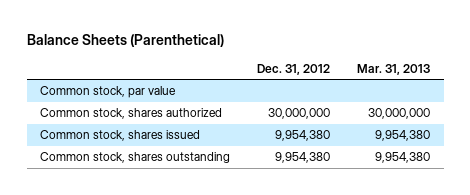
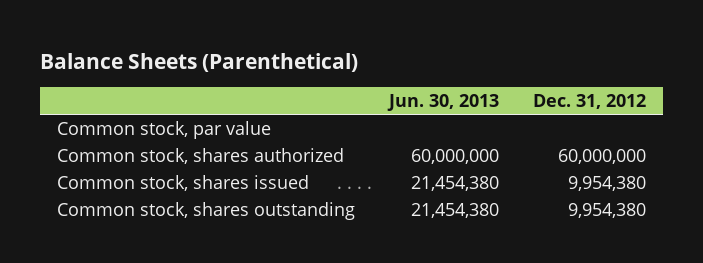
- | Dec. 31, 2012 | Mar. 31, 2013
+ | Jun. 30, 2013 | Dec. 31, 2012
- Common stock, shares authorized | 30,000,000 | 30,000,000
+ Common stock, shares authorized | 60,000,000 | 60,000,000

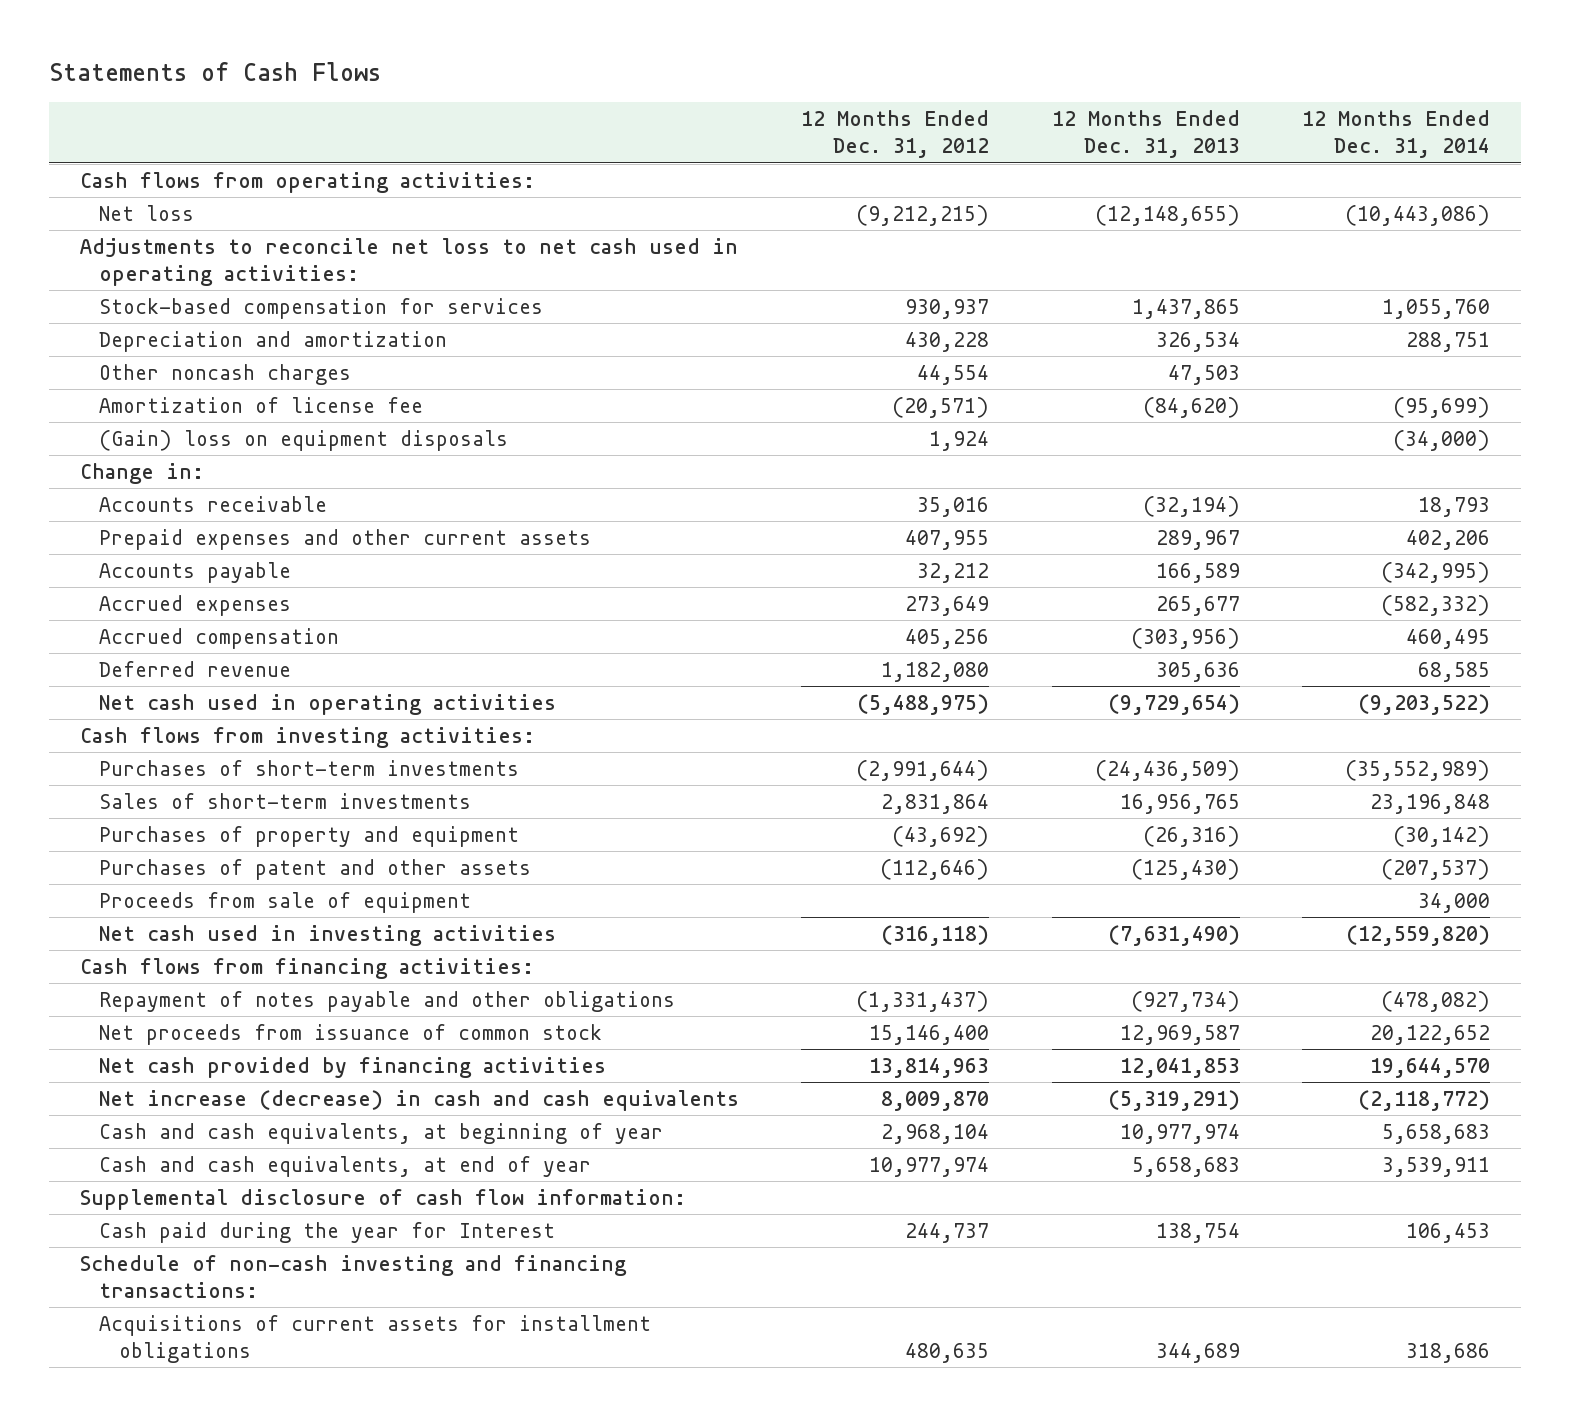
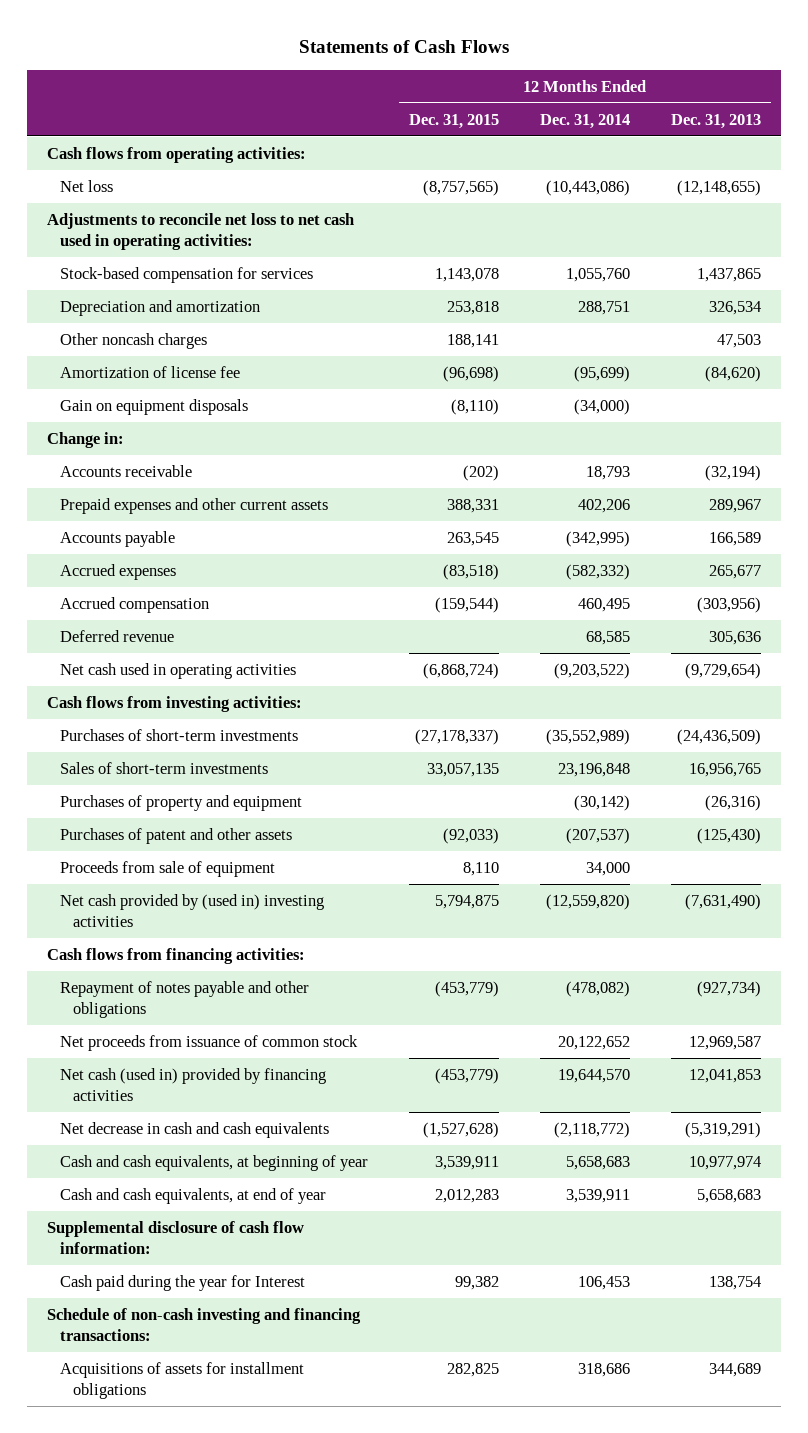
- | 12 Months Ended Dec. 31, 2012 | 12 Months Ended Dec. 31, 2013 | 12 Months Ended Dec. 31, 2014
+ | 12 Months Ended Dec. 31, 2015 | 12 Months Ended Dec. 31, 2014 | 12 Months Ended Dec. 31, 2013
- (Gain) loss on equipment disposals | 1,924 | | (34,000)
+ Gain on equipment disposals | (8,110) | (34,000) |
- Net cash used in investing activities | (316,118) | (7,631,490) | (12,559,820)
+ Net cash provided by (used in) investing activities | 5,794,875 | (12,559,820) | (7,631,490)
- Net cash provided by financing activities | 13,814,963 | 12,041,853 | 19,644,570
- Net increase (decrease) in cash and cash equivalents | 8,009,870 | (5,319,291) | (2,118,772)
+ Net cash (used in) provided by financing activities | (453,779) | 19,644,570 | 12,041,853
+ Net decrease in cash and cash equivalents | (1,527,628) | (2,118,772) | (5,319,291)
- Acquisitions of current assets for installment obligations | 480,635 | 344,689 | 318,686
+ Acquisitions of assets for installment obligations | 282,825 | 318,686 | 344,689

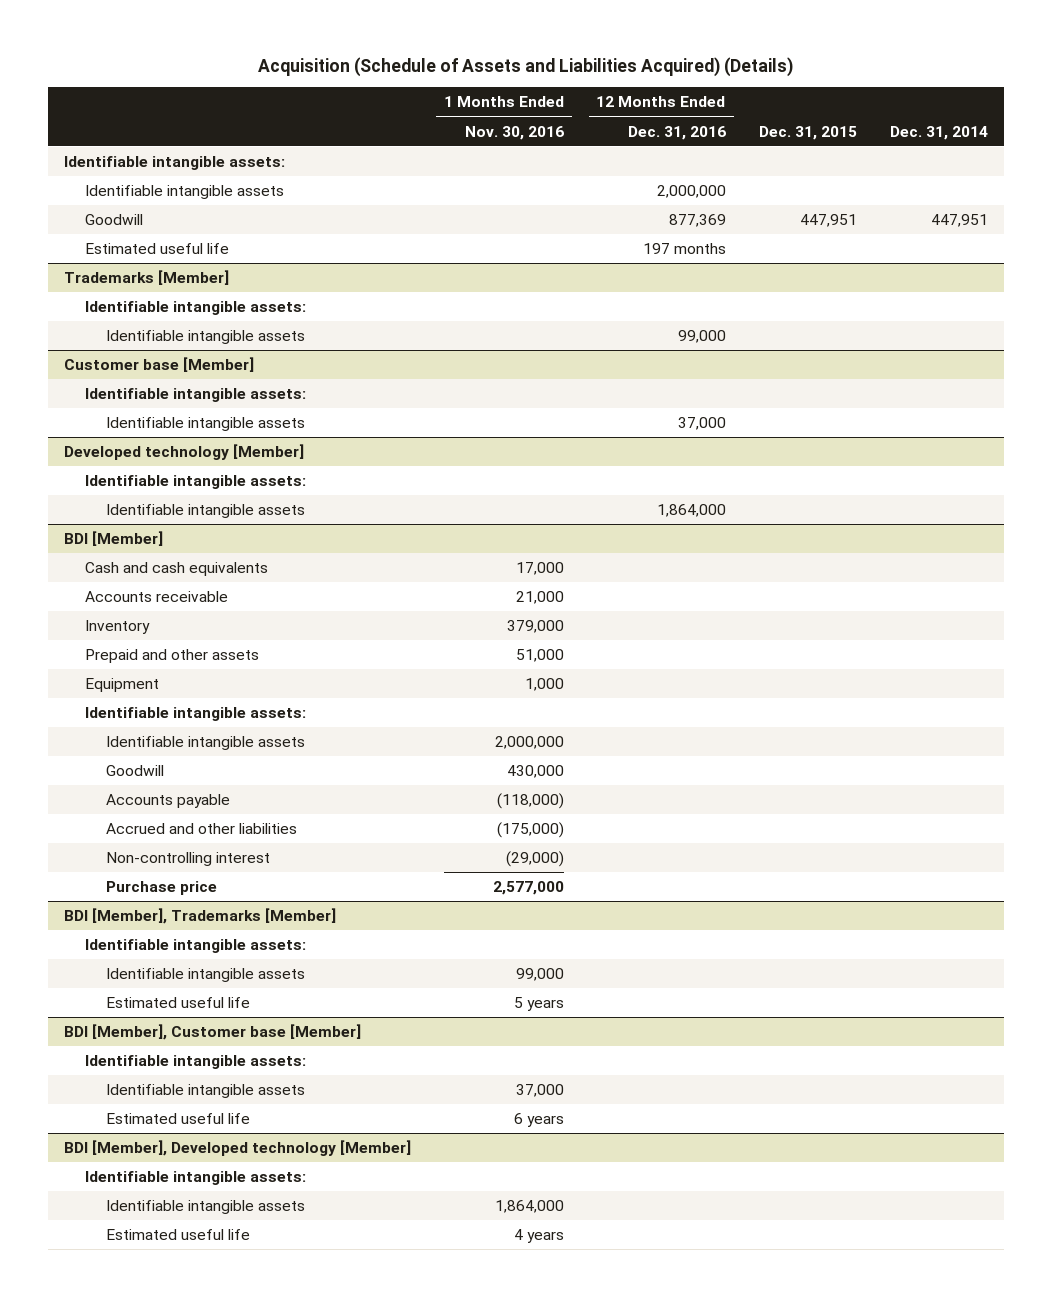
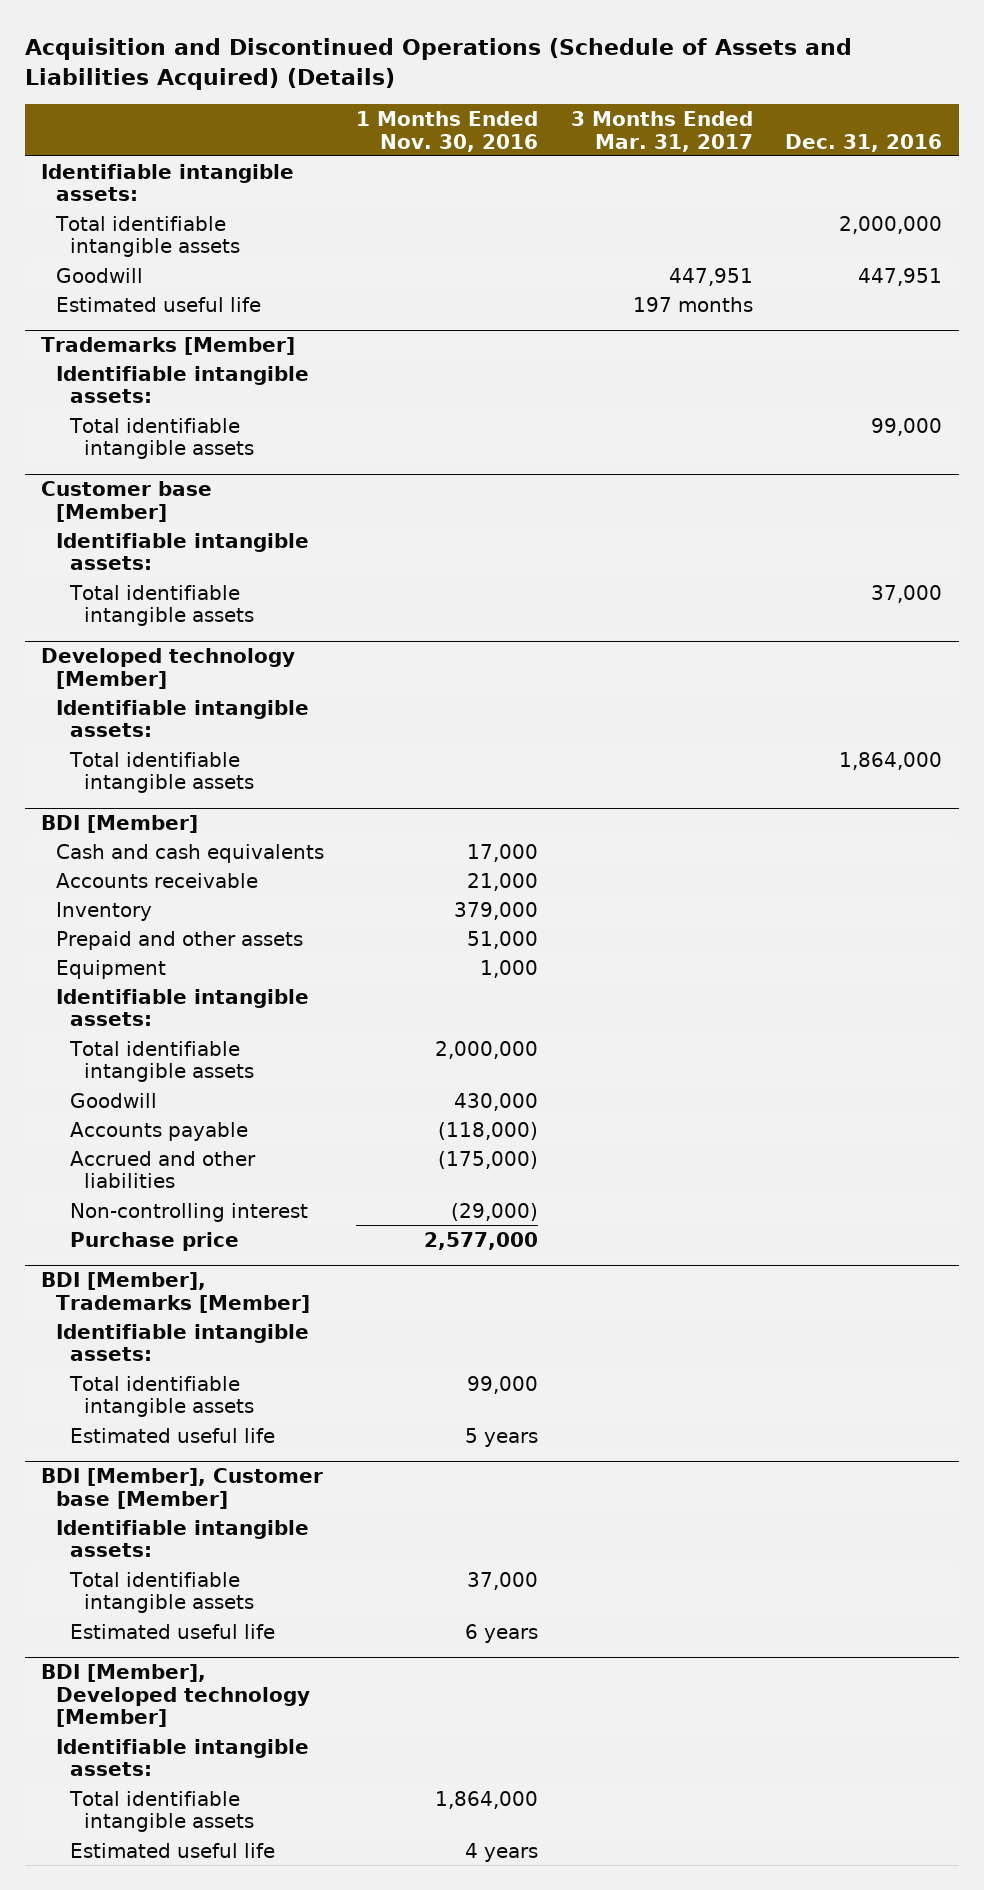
- Acquisition (Schedule of Assets and Liabilities Acquired) (Details)
+ Acquisition and Discontinued Operations (Schedule of Assets and Liabilities Acquired) (Details)
- | 1 Months Ended Nov. 30, 2016 | 12 Months Ended Dec. 31, 2016 | Dec. 31, 2015 | Dec. 31, 2014
+ | 1 Months Ended Nov. 30, 2016 | 3 Months Ended Mar. 31, 2017 | Dec. 31, 2016
- Identifiable intangible assets | | 2,000,000 | |
+ Total identifiable intangible assets | | | 2,000,000
@ Trademarks [Member]
- Identifiable intangible assets | | 99,000 | |
+ Total identifiable intangible assets | | | 99,000
@ Customer base [Member]
- Identifiable intangible assets | | 37,000 | |
+ Total identifiable intangible assets | | | 37,000
@ Developed technology [Member]
- Identifiable intangible assets | | 1,864,000 | |
+ Total identifiable intangible assets | | | 1,864,000
@ BDI [Member]
- Identifiable intangible assets | 2,000,000 | | |
+ Total identifiable intangible assets | 2,000,000 | |
@ BDI [Member], Trademarks [Member]
- Identifiable intangible assets | 99,000 | | |
+ Total identifiable intangible assets | 99,000 | |
@ BDI [Member], Customer base [Member]
- Identifiable intangible assets | 37,000 | | |
+ Total identifiable intangible assets | 37,000 | |
@ BDI [Member], Developed technology [Member]
- Identifiable intangible assets | 1,864,000 | | |
+ Total identifiable intangible assets | 1,864,000 | |

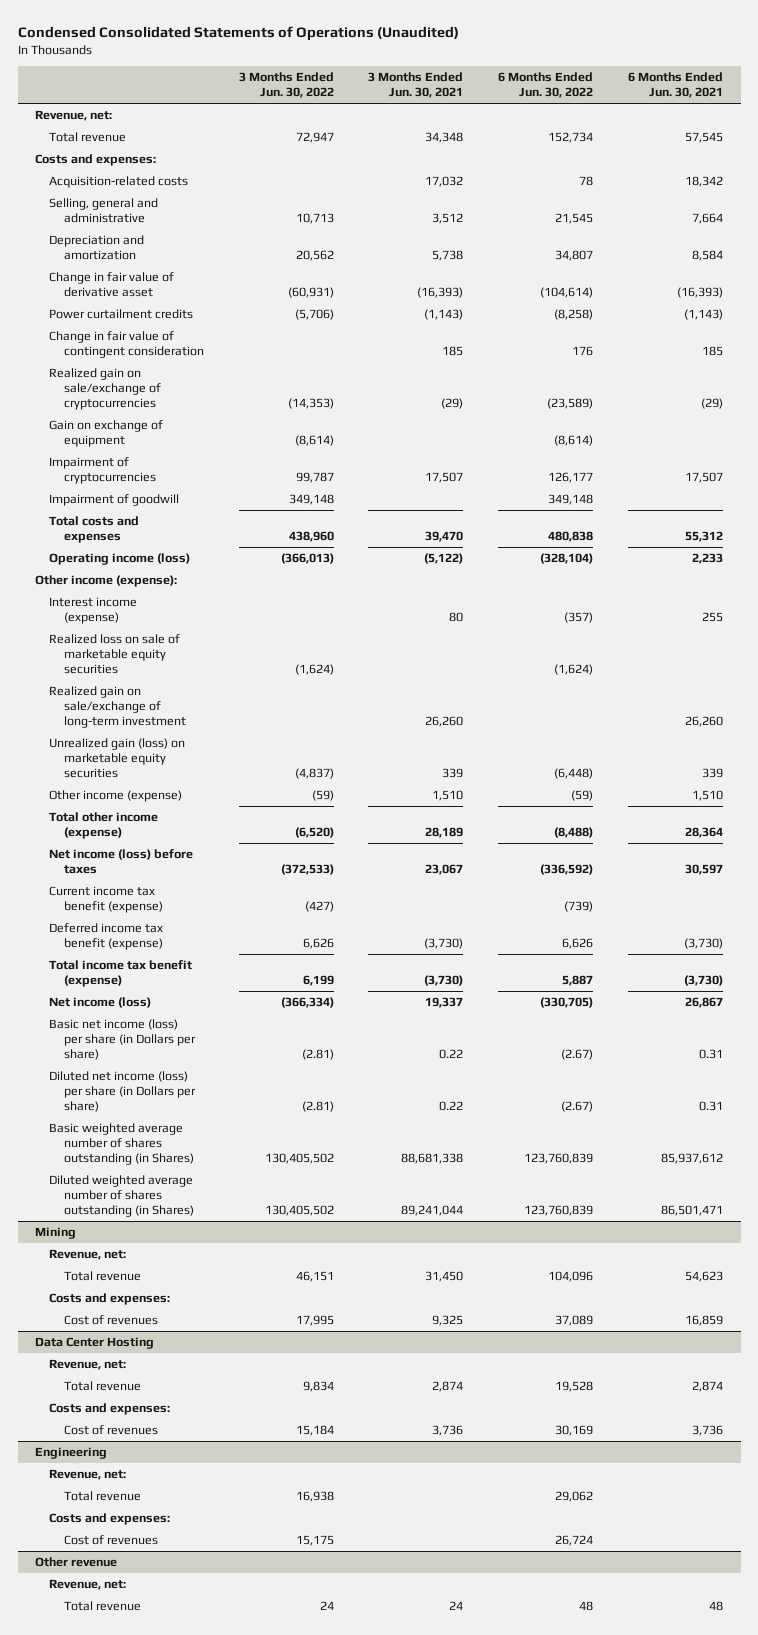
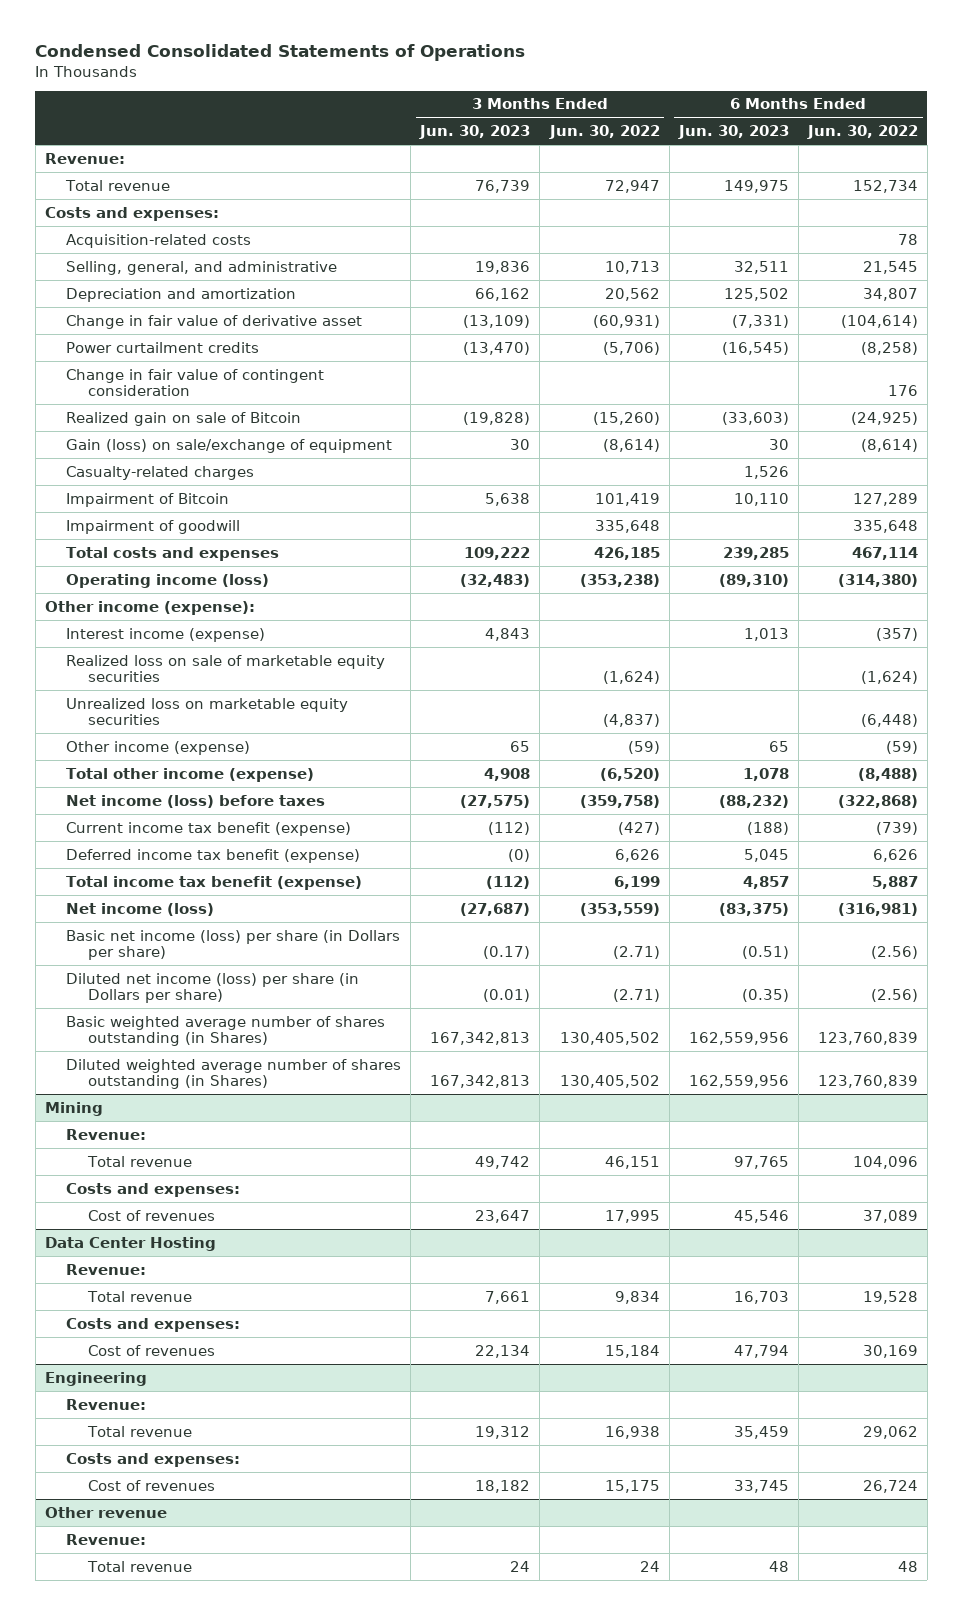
- Condensed Consolidated Statements of Operations (Unaudited)
+ Condensed Consolidated Statements of Operations
- | 3 Months Ended Jun. 30, 2022 | 3 Months Ended Jun. 30, 2021 | 6 Months Ended Jun. 30, 2022 | 6 Months Ended Jun. 30, 2021
+ | 3 Months Ended Jun. 30, 2023 | 3 Months Ended Jun. 30, 2022 | 6 Months Ended Jun. 30, 2023 | 6 Months Ended Jun. 30, 2022
- Revenue, net:
+ Revenue:
- Selling, general and administrative | 10,713 | 3,512 | 21,545 | 7,664
+ Selling, general, and administrative | 19,836 | 10,713 | 32,511 | 21,545
- Realized gain on sale/exchange of cryptocurrencies | (14,353) | (29) | (23,589) | (29)
- Gain on exchange of equipment | (8,614) | | (8,614) |
- Impairment of cryptocurrencies | 99,787 | 17,507 | 126,177 | 17,507
- Impairment of goodwill | 349,148 | | 349,148 |
- Total costs and expenses | 438,960 | 39,470 | 480,838 | 55,312
- Operating income (loss) | (366,013) | (5,122) | (328,104) | 2,233
+ Realized gain on sale of Bitcoin | (19,828) | (15,260) | (33,603) | (24,925)
+ Gain (loss) on sale/exchange of equipment | 30 | (8,614) | 30 | (8,614)
+ Casualty-related charges | | | 1,526 |
+ Impairment of Bitcoin | 5,638 | 101,419 | 10,110 | 127,289
+ Impairment of goodwill | | 335,648 | | 335,648
+ Total costs and expenses | 109,222 | 426,185 | 239,285 | 467,114
+ Operating income (loss) | (32,483) | (353,238) | (89,310) | (314,380)
- Realized gain on sale/exchange of long-term investment | | 26,260 | | 26,260
- Unrealized gain (loss) on marketable equity securities | (4,837) | 339 | (6,448) | 339
+ Unrealized loss on marketable equity securities | | (4,837) | | (6,448)
- Net income (loss) before taxes | (372,533) | 23,067 | (336,592) | 30,597
+ Net income (loss) before taxes | (27,575) | (359,758) | (88,232) | (322,868)
- Net income (loss) | (366,334) | 19,337 | (330,705) | 26,867
- Basic net income (loss) per share (in Dollars per share) | (2.81) | 0.22 | (2.67) | 0.31
- Diluted net income (loss) per share (in Dollars per share) | (2.81) | 0.22 | (2.67) | 0.31
+ Net income (loss) | (27,687) | (353,559) | (83,375) | (316,981)
+ Basic net income (loss) per share (in Dollars per share) | (0.17) | (2.71) | (0.51) | (2.56)
+ Diluted net income (loss) per share (in Dollars per share) | (0.01) | (2.71) | (0.35) | (2.56)
@ Mining
- Revenue, net:
+ Revenue:
@ Data Center Hosting
- Revenue, net:
+ Revenue:
@ Engineering
- Revenue, net:
+ Revenue:
@ Other revenue
- Revenue, net:
+ Revenue:

